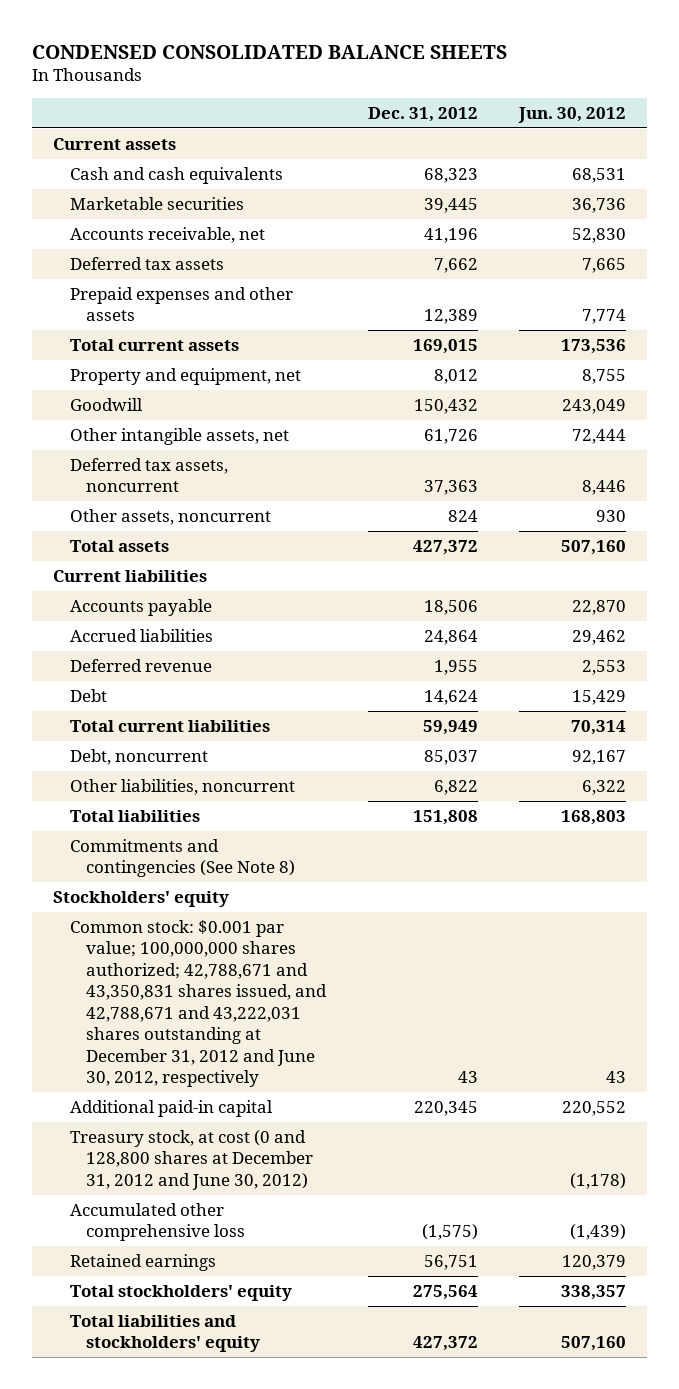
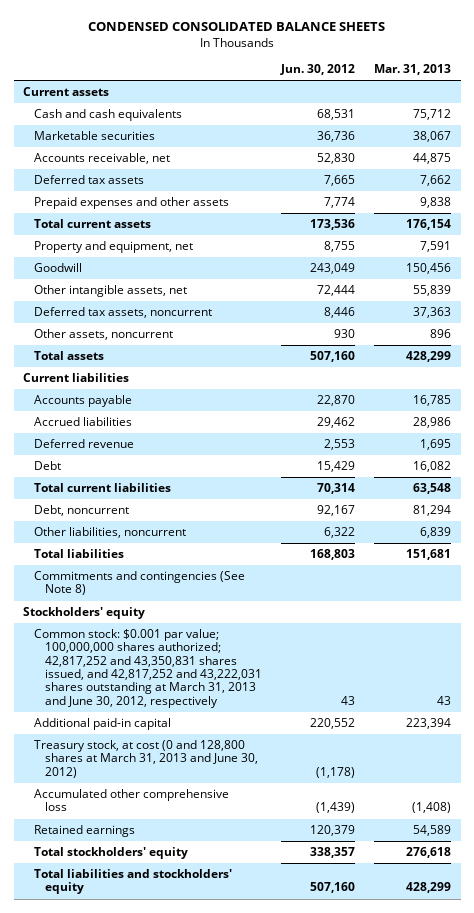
- | Dec. 31, 2012 | Jun. 30, 2012
+ | Jun. 30, 2012 | Mar. 31, 2013
- Common stock: $0.001 par value; 100,000,000 shares authorized; 42,788,671 and 43,350,831 shares issued, and 42,788,671 and 43,222,031 shares outstanding at December 31, 2012 and June 30, 2012, respectively | 43 | 43
+ Common stock: $0.001 par value; 100,000,000 shares authorized; 42,817,252 and 43,350,831 shares issued, and 42,817,252 and 43,222,031 shares outstanding at March 31, 2013 and June 30, 2012, respectively | 43 | 43
- Treasury stock, at cost (0 and 128,800 shares at December 31, 2012 and June 30, 2012) | | (1,178)
+ Treasury stock, at cost (0 and 128,800 shares at March 31, 2013 and June 30, 2012) | (1,178) |

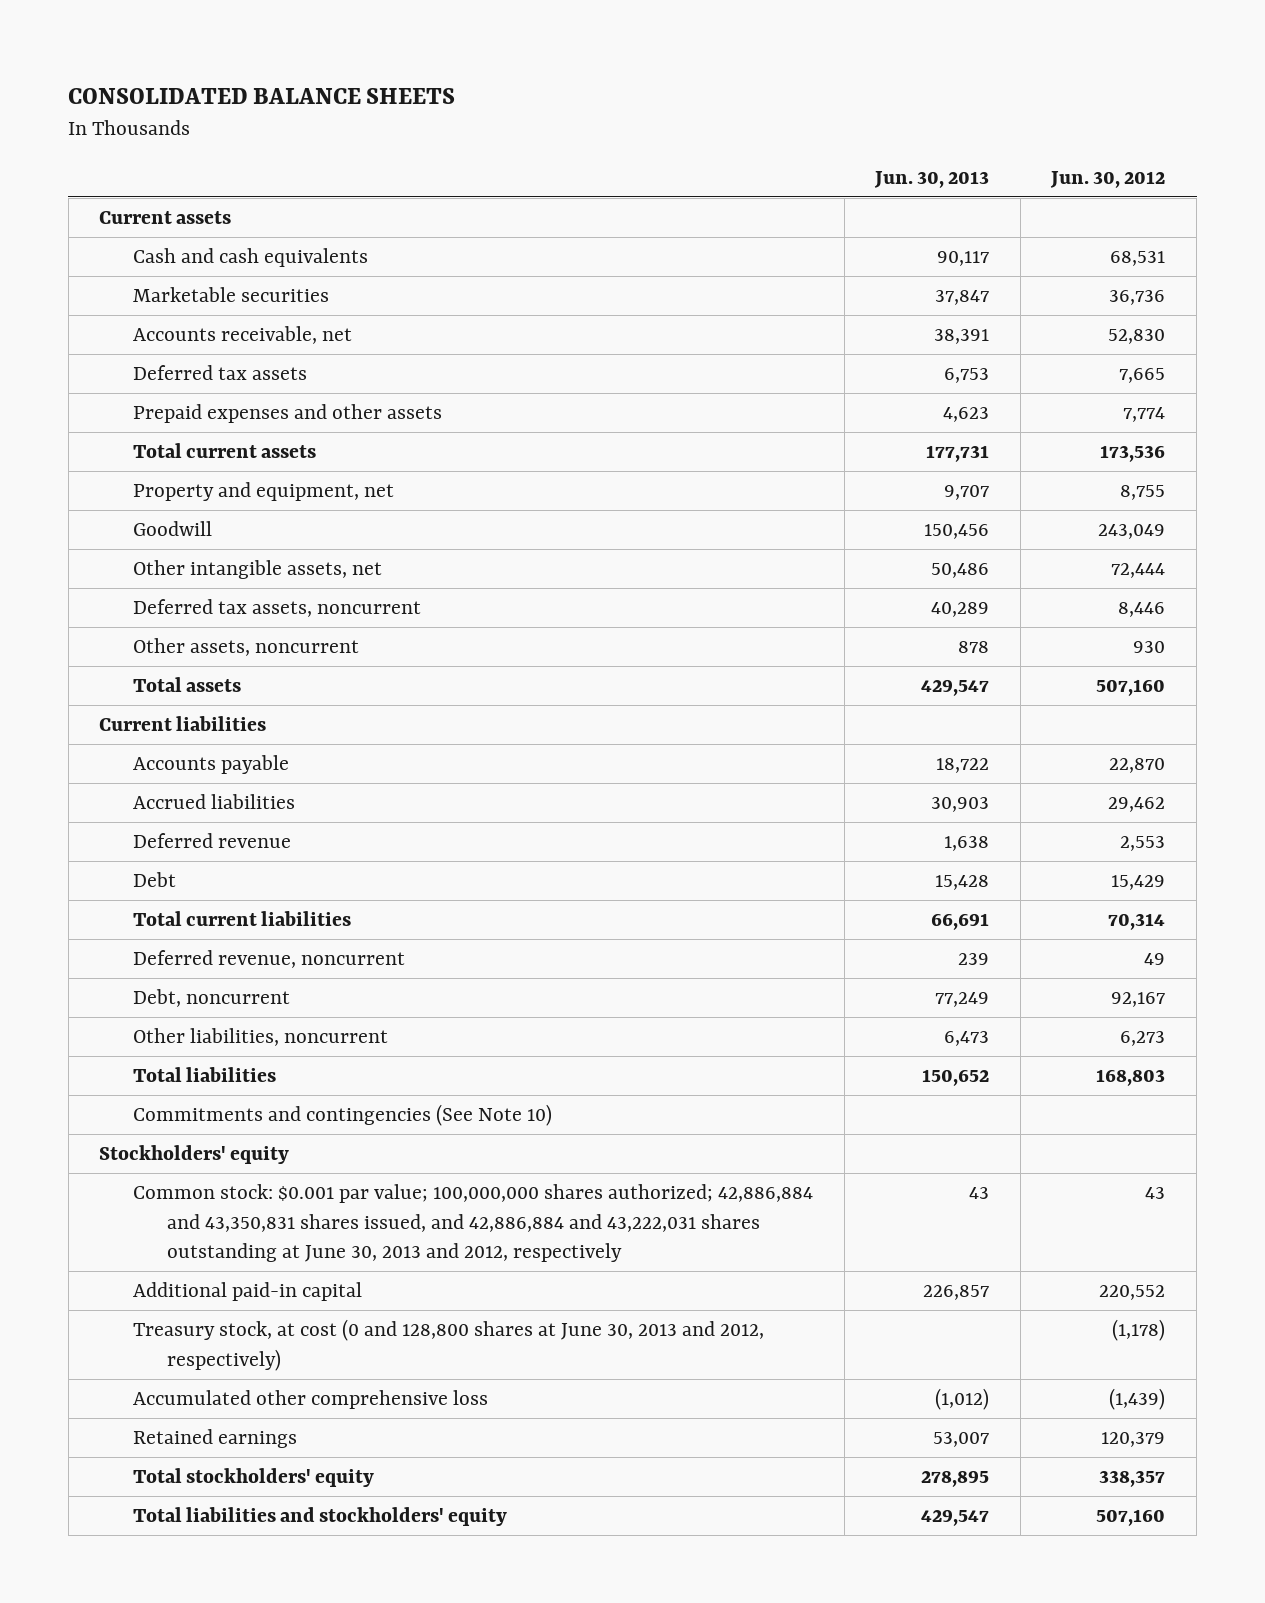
- CONDENSED CONSOLIDATED BALANCE SHEETS
+ CONSOLIDATED BALANCE SHEETS
- | Jun. 30, 2012 | Mar. 31, 2013
+ | Jun. 30, 2013 | Jun. 30, 2012
+ Deferred revenue, noncurrent | 239 | 49
- Other liabilities, noncurrent | 6,322 | 6,839
+ Other liabilities, noncurrent | 6,473 | 6,273
- Commitments and contingencies (See Note 8)
+ Commitments and contingencies (See Note 10)
- Common stock: $0.001 par value; 100,000,000 shares authorized; 42,817,252 and 43,350,831 shares issued, and 42,817,252 and 43,222,031 shares outstanding at March 31, 2013 and June 30, 2012, respectively | 43 | 43
+ Common stock: $0.001 par value; 100,000,000 shares authorized; 42,886,884 and 43,350,831 shares issued, and 42,886,884 and 43,222,031 shares outstanding at June 30, 2013 and 2012, respectively | 43 | 43
- Treasury stock, at cost (0 and 128,800 shares at March 31, 2013 and June 30, 2012) | (1,178) |
+ Treasury stock, at cost (0 and 128,800 shares at June 30, 2013 and 2012, respectively) | | (1,178)

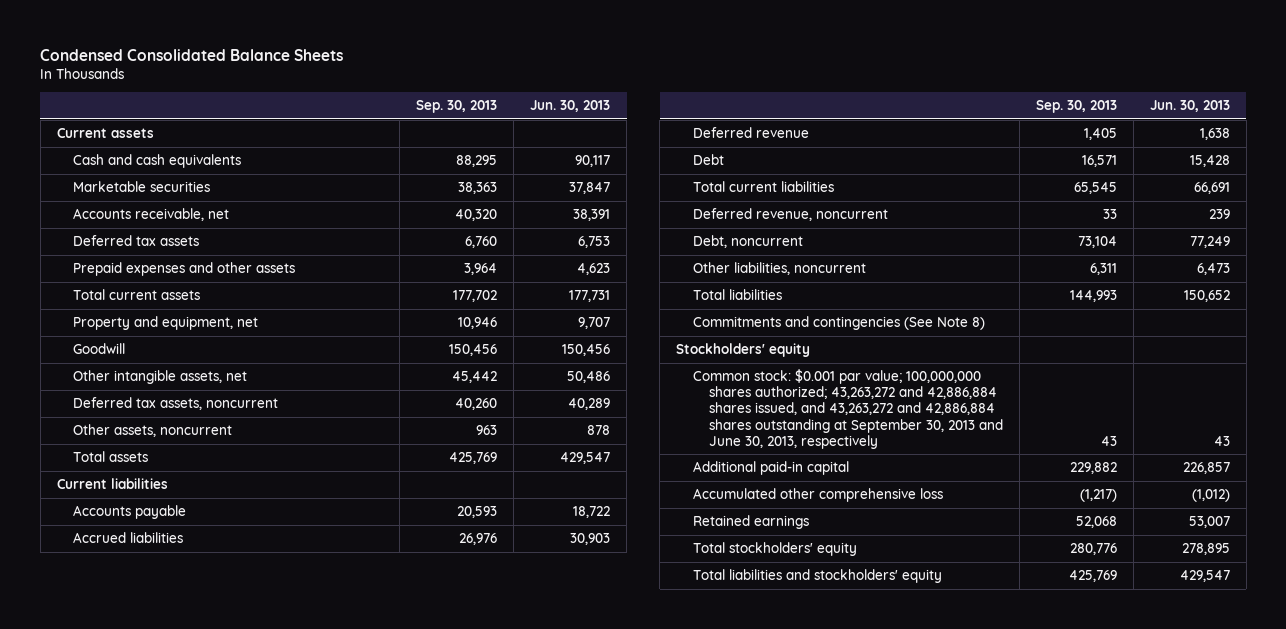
- CONSOLIDATED BALANCE SHEETS
+ Condensed Consolidated Balance Sheets
- | Jun. 30, 2013 | Jun. 30, 2012
+ | Sep. 30, 2013 | Jun. 30, 2013
- Commitments and contingencies (See Note 10)
+ Commitments and contingencies (See Note 8)
- Common stock: $0.001 par value; 100,000,000 shares authorized; 42,886,884 and 43,350,831 shares issued, and 42,886,884 and 43,222,031 shares outstanding at June 30, 2013 and 2012, respectively | 43 | 43
+ Common stock: $0.001 par value; 100,000,000 shares authorized; 43,263,272 and 42,886,884 shares issued, and 43,263,272 and 42,886,884 shares outstanding at September 30, 2013 and June 30, 2013, respectively | 43 | 43
- Treasury stock, at cost (0 and 128,800 shares at June 30, 2013 and 2012, respectively) | | (1,178)

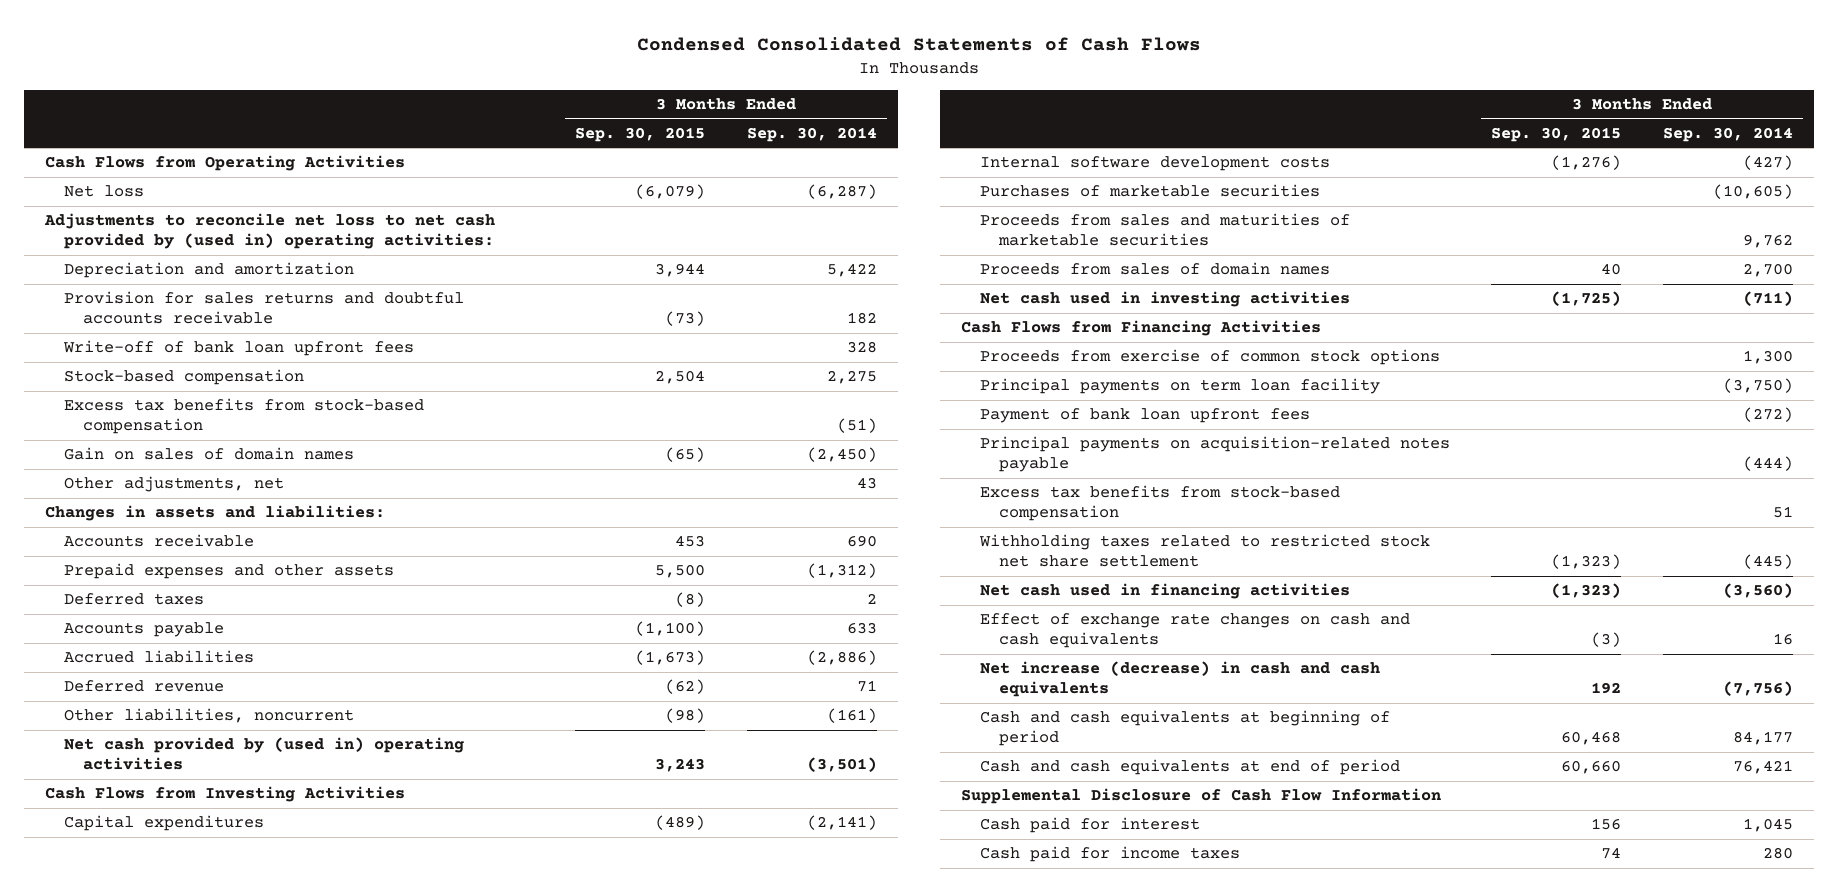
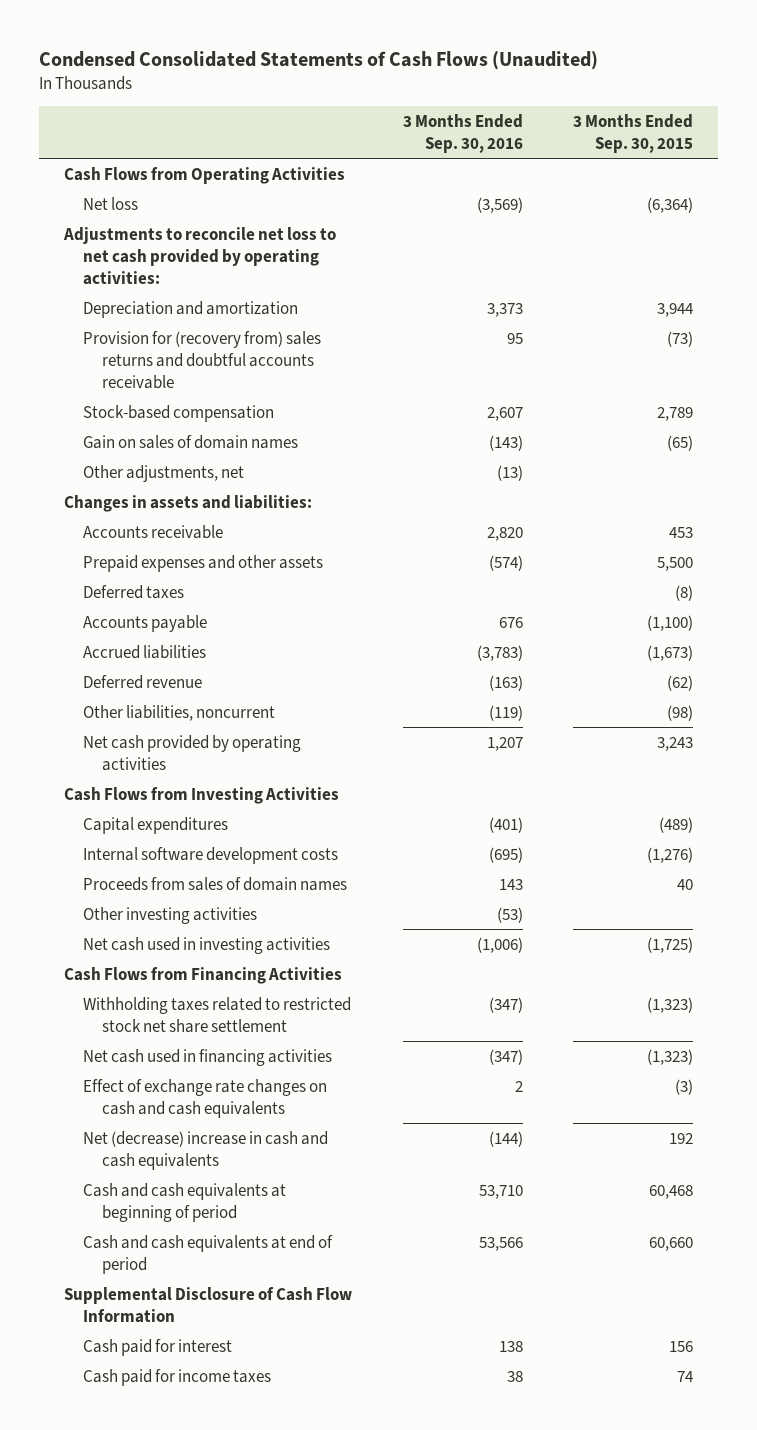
- Condensed Consolidated Statements of Cash Flows
+ Condensed Consolidated Statements of Cash Flows (Unaudited)
- | 3 Months Ended Sep. 30, 2015 | 3 Months Ended Sep. 30, 2014
+ | 3 Months Ended Sep. 30, 2016 | 3 Months Ended Sep. 30, 2015
- Net loss | (6,079) | (6,287)
- Adjustments to reconcile net loss to net cash provided by (used in) operating activities:
+ Net loss | (3,569) | (6,364)
+ Adjustments to reconcile net loss to net cash provided by operating activities:
- Provision for sales returns and doubtful accounts receivable | (73) | 182
- Write-off of bank loan upfront fees | | 328
- Stock-based compensation | 2,504 | 2,275
- Excess tax benefits from stock-based compensation | | (51)
+ Provision for (recovery from) sales returns and doubtful accounts receivable | 95 | (73)
+ Stock-based compensation | 2,607 | 2,789
- Net cash provided by (used in) operating activities | 3,243 | (3,501)
+ Net cash provided by operating activities | 1,207 | 3,243
- Purchases of marketable securities | | (10,605)
- Proceeds from sales and maturities of marketable securities | | 9,762
+ Other investing activities | (53) |
- Proceeds from exercise of common stock options | | 1,300
- Principal payments on term loan facility | | (3,750)
- Payment of bank loan upfront fees | | (272)
- Principal payments on acquisition-related notes payable | | (444)
- Excess tax benefits from stock-based compensation | | 51
- Net increase (decrease) in cash and cash equivalents | 192 | (7,756)
+ Net (decrease) increase in cash and cash equivalents | (144) | 192

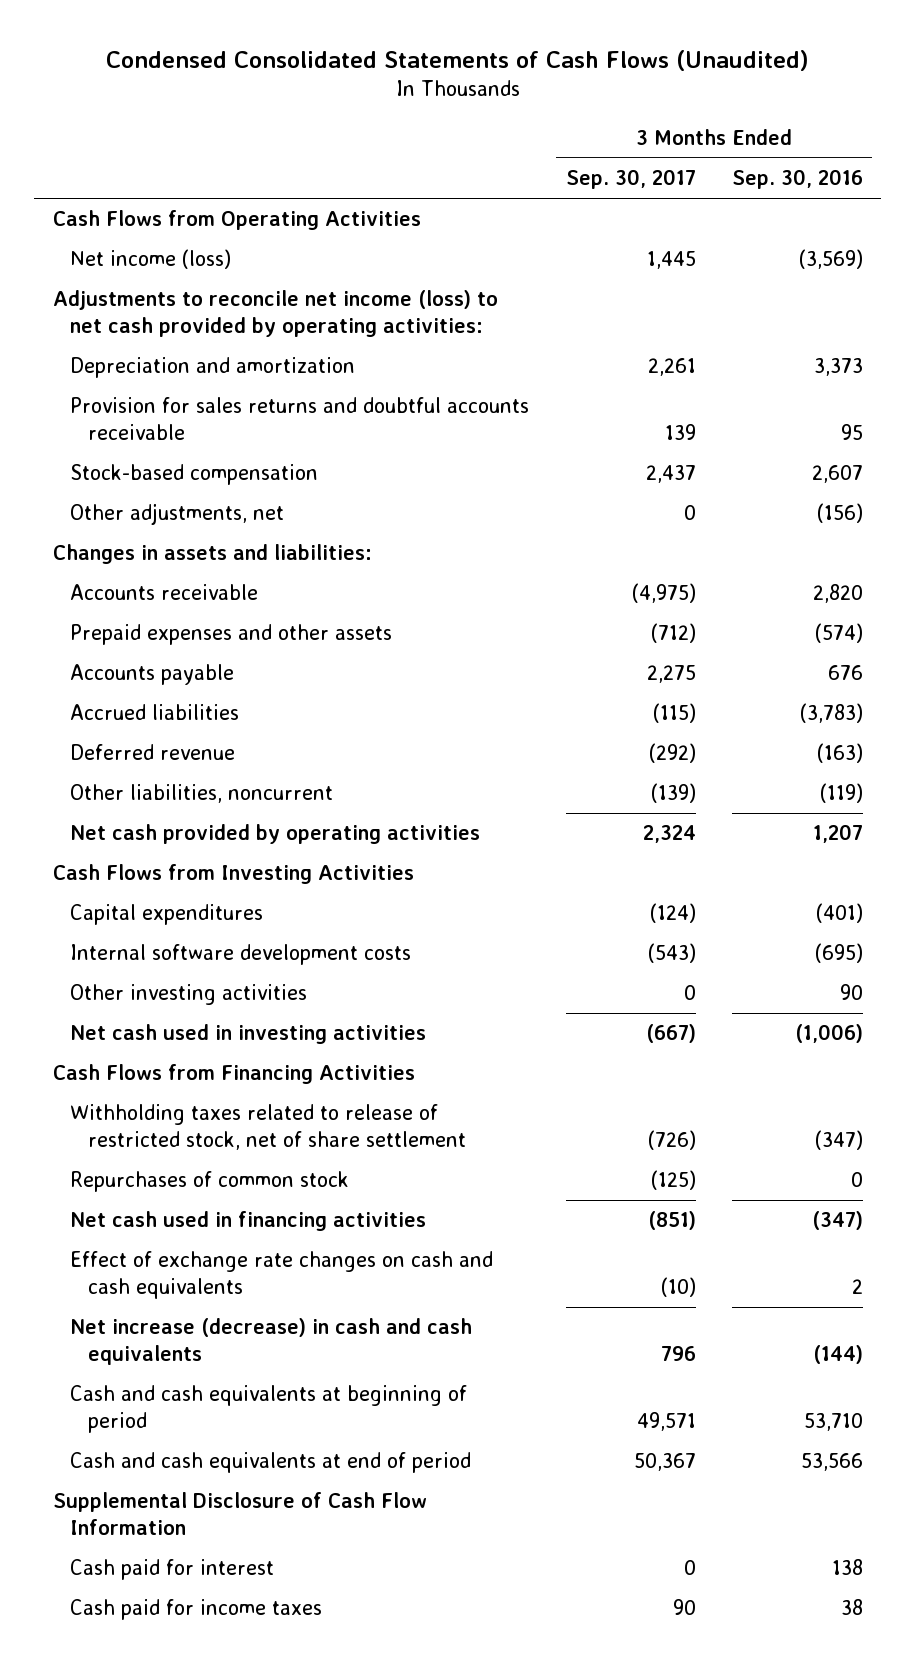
- | 3 Months Ended Sep. 30, 2016 | 3 Months Ended Sep. 30, 2015
+ | 3 Months Ended Sep. 30, 2017 | 3 Months Ended Sep. 30, 2016
- Net loss | (3,569) | (6,364)
- Adjustments to reconcile net loss to net cash provided by operating activities:
+ Net income (loss) | 1,445 | (3,569)
+ Adjustments to reconcile net income (loss) to net cash provided by operating activities:
- Provision for (recovery from) sales returns and doubtful accounts receivable | 95 | (73)
+ Provision for sales returns and doubtful accounts receivable | 139 | 95
- Gain on sales of domain names | (143) | (65)
- Other adjustments, net | (13) |
+ Other adjustments, net | 0 | (156)
- Deferred taxes | | (8)
- Proceeds from sales of domain names | 143 | 40
- Other investing activities | (53) |
+ Other investing activities | 0 | 90
- Withholding taxes related to restricted stock net share settlement | (347) | (1,323)
+ Withholding taxes related to release of restricted stock, net of share settlement | (726) | (347)
+ Repurchases of common stock | (125) | 0
- Net (decrease) increase in cash and cash equivalents | (144) | 192
+ Net increase (decrease) in cash and cash equivalents | 796 | (144)

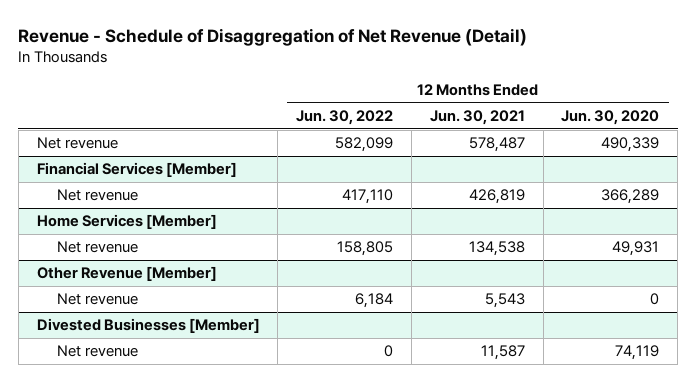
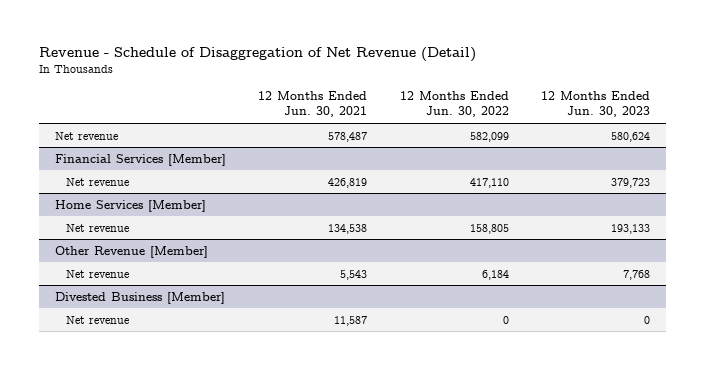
- | 12 Months Ended Jun. 30, 2022 | 12 Months Ended Jun. 30, 2021 | 12 Months Ended Jun. 30, 2020
+ | 12 Months Ended Jun. 30, 2021 | 12 Months Ended Jun. 30, 2022 | 12 Months Ended Jun. 30, 2023
- Divested Businesses [Member]
+ Divested Business [Member]

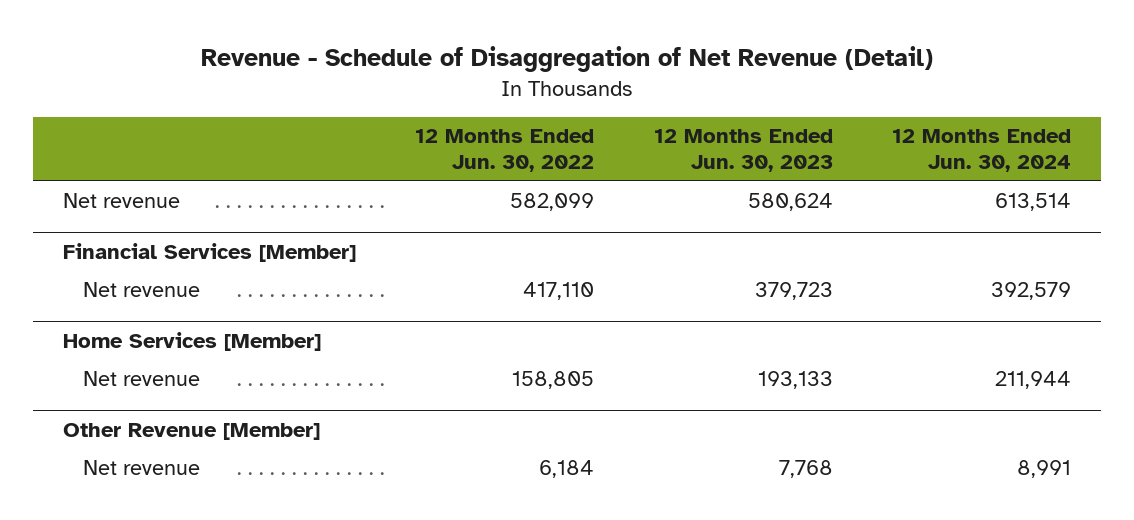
- | 12 Months Ended Jun. 30, 2021 | 12 Months Ended Jun. 30, 2022 | 12 Months Ended Jun. 30, 2023
+ | 12 Months Ended Jun. 30, 2022 | 12 Months Ended Jun. 30, 2023 | 12 Months Ended Jun. 30, 2024
- Divested Business [Member]
- Net revenue | 11,587 | 0 | 0

